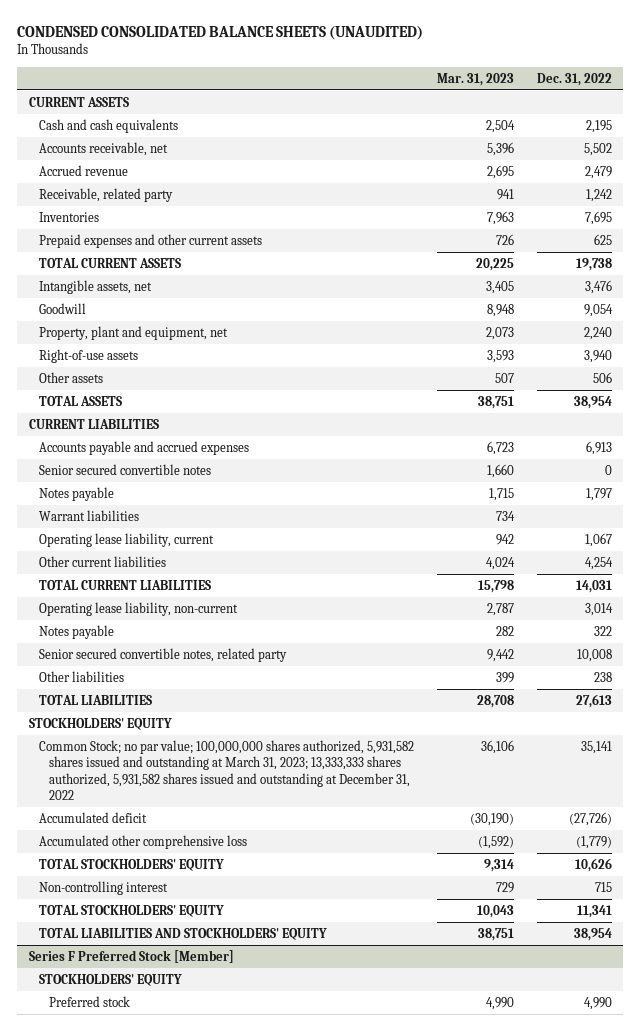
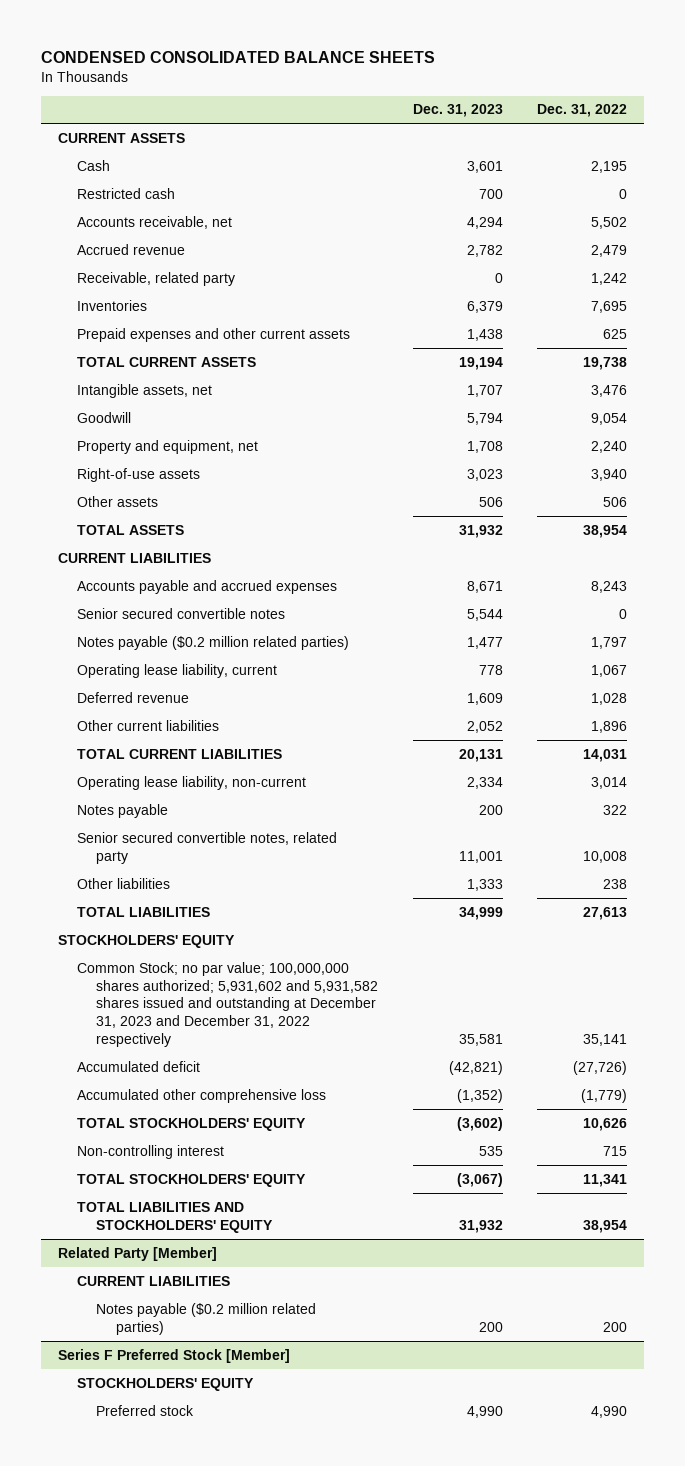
- CONDENSED CONSOLIDATED BALANCE SHEETS (UNAUDITED)
+ CONDENSED CONSOLIDATED BALANCE SHEETS
- | Mar. 31, 2023 | Dec. 31, 2022
+ | Dec. 31, 2023 | Dec. 31, 2022
- Cash and cash equivalents | 2,504 | 2,195
+ Cash | 3,601 | 2,195
+ Restricted cash | 700 | 0
- Property, plant and equipment, net | 2,073 | 2,240
+ Property and equipment, net | 1,708 | 2,240
- Accounts payable and accrued expenses | 6,723 | 6,913
+ Accounts payable and accrued expenses | 8,671 | 8,243
- Notes payable | 1,715 | 1,797
- Warrant liabilities | 734 |
+ Notes payable ($0.2 million related parties) | 1,477 | 1,797
- Other current liabilities | 4,024 | 4,254
+ Deferred revenue | 1,609 | 1,028
+ Other current liabilities | 2,052 | 1,896
- Common Stock; no par value; 100,000,000 shares authorized, 5,931,582 shares issued and outstanding at March 31, 2023; 13,333,333 shares authorized, 5,931,582 shares issued and outstanding at December 31, 2022 | 36,106 | 35,141
+ Common Stock; no par value; 100,000,000 shares authorized; 5,931,602 and 5,931,582 shares issued and outstanding at December 31, 2023 and December 31, 2022 respectively | 35,581 | 35,141
+ Related Party [Member]
+ CURRENT LIABILITIES
+ Notes payable ($0.2 million related parties) | 200 | 200

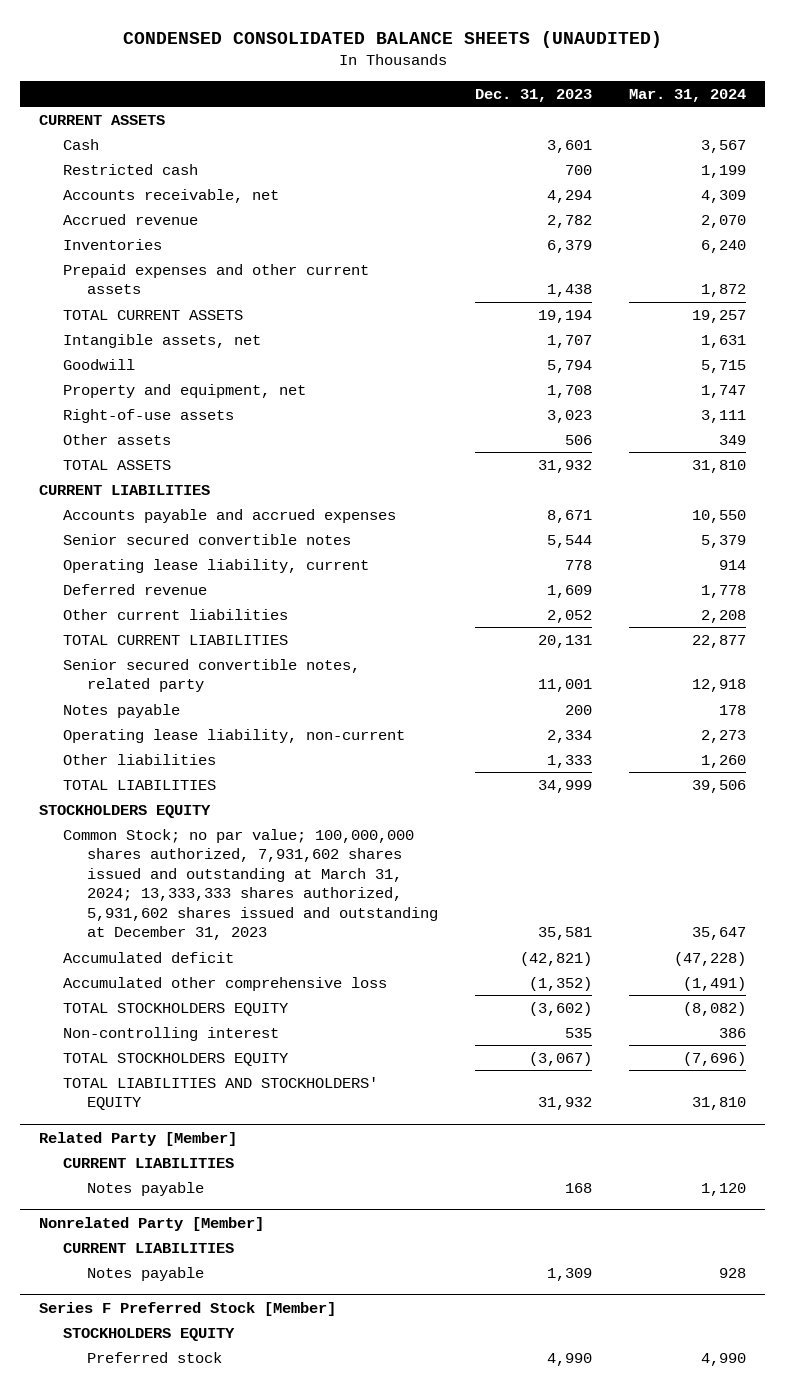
- CONDENSED CONSOLIDATED BALANCE SHEETS
+ CONDENSED CONSOLIDATED BALANCE SHEETS (UNAUDITED)
- | Dec. 31, 2023 | Dec. 31, 2022
+ | Dec. 31, 2023 | Mar. 31, 2024
- Receivable, related party | 0 | 1,242
- Notes payable ($0.2 million related parties) | 1,477 | 1,797
moved down: Notes payable | 200 | 178
moved down: Operating lease liability, non-current | 2,334 | 2,273
- STOCKHOLDERS' EQUITY
- Common Stock; no par value; 100,000,000 shares authorized; 5,931,602 and 5,931,582 shares issued and outstanding at December 31, 2023 and December 31, 2022 respectively | 35,581 | 35,141
+ STOCKHOLDERS EQUITY
+ Common Stock; no par value; 100,000,000 shares authorized, 7,931,602 shares issued and outstanding at March 31, 2024; 13,333,333 shares authorized, 5,931,602 shares issued and outstanding at December 31, 2023 | 35,581 | 35,647
- TOTAL STOCKHOLDERS' EQUITY | (3,602) | 10,626
+ TOTAL STOCKHOLDERS EQUITY | (3,602) | (8,082)
- TOTAL STOCKHOLDERS' EQUITY | (3,067) | 11,341
+ TOTAL STOCKHOLDERS EQUITY | (3,067) | (7,696)
@ Related Party [Member]
- Notes payable ($0.2 million related parties) | 200 | 200
+ Notes payable | 168 | 1,120
+ Nonrelated Party [Member]
+ CURRENT LIABILITIES
+ Notes payable | 1,309 | 928
@ Series F Preferred Stock [Member]
- STOCKHOLDERS' EQUITY
+ STOCKHOLDERS EQUITY

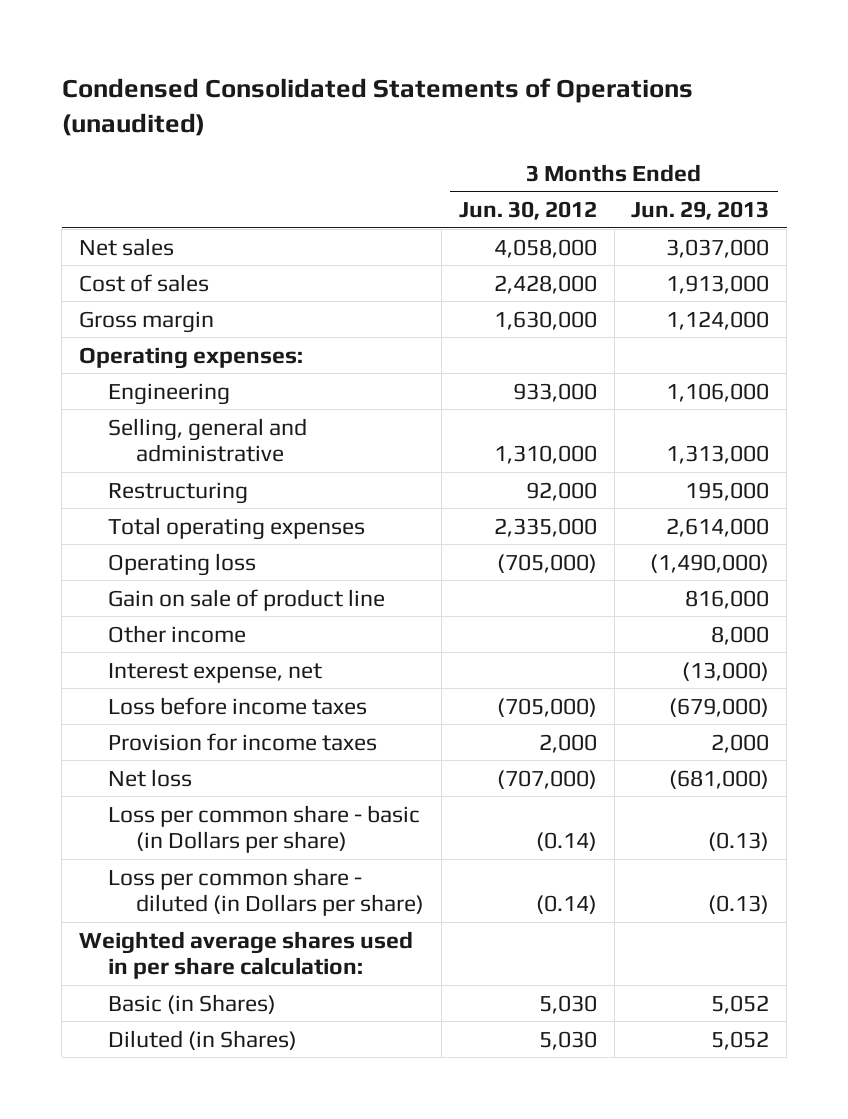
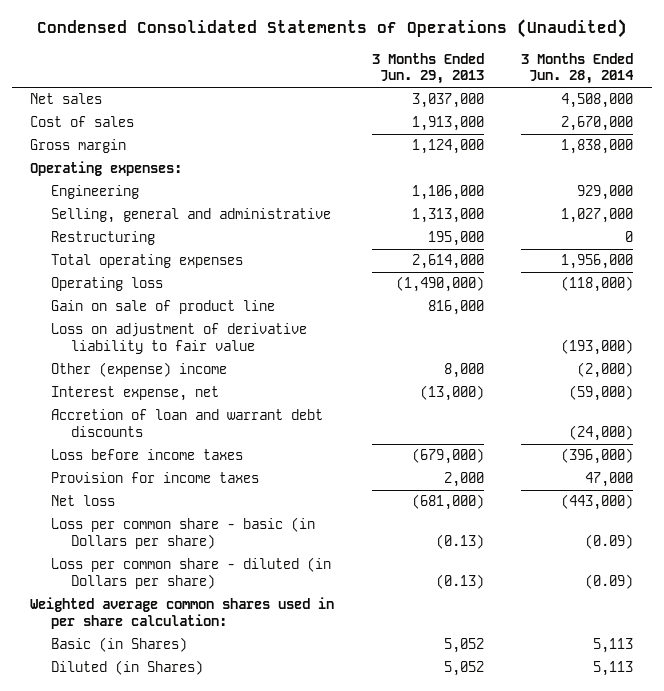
- Condensed Consolidated Statements of Operations (unaudited)
+ Condensed Consolidated Statements of Operations (Unaudited)
- | 3 Months Ended Jun. 30, 2012 | 3 Months Ended Jun. 29, 2013
+ | 3 Months Ended Jun. 29, 2013 | 3 Months Ended Jun. 28, 2014
- Other income | | 8,000
+ Loss on adjustment of derivative liability to fair value | | (193,000)
+ Other (expense) income | 8,000 | (2,000)
+ Accretion of loan and warrant debt discounts | | (24,000)
- Weighted average shares used in per share calculation:
+ Weighted average common shares used in per share calculation:

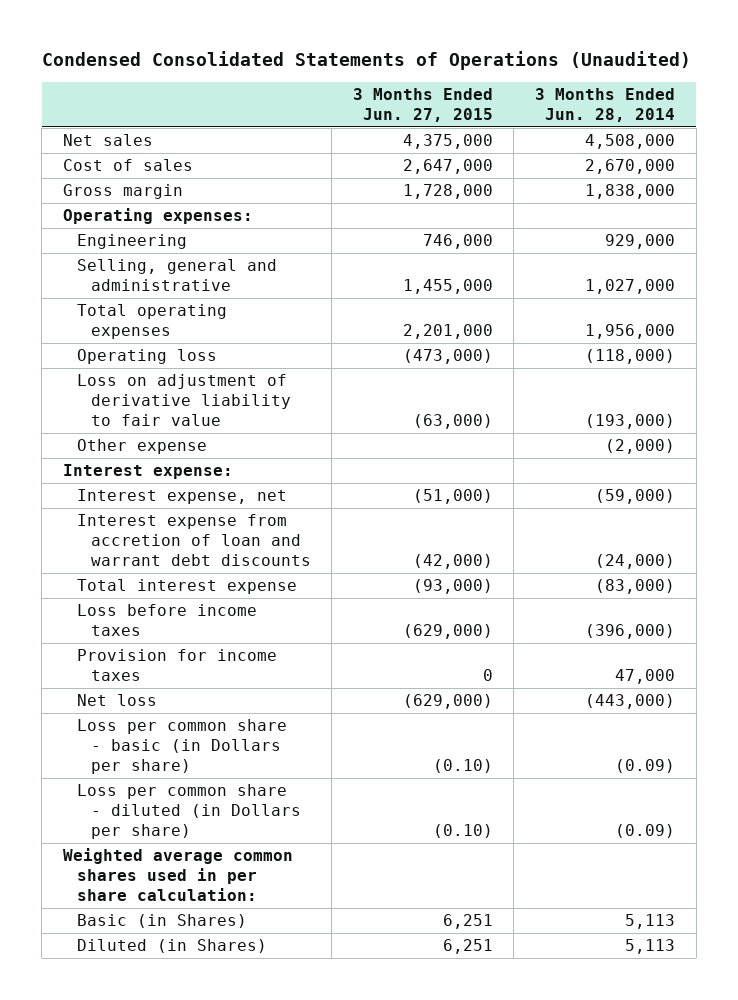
- | 3 Months Ended Jun. 29, 2013 | 3 Months Ended Jun. 28, 2014
+ | 3 Months Ended Jun. 27, 2015 | 3 Months Ended Jun. 28, 2014
- Restructuring | 195,000 | 0
- Gain on sale of product line | 816,000 |
- Other (expense) income | 8,000 | (2,000)
+ Other expense | | (2,000)
+ Interest expense:
- Accretion of loan and warrant debt discounts | | (24,000)
+ Interest expense from accretion of loan and warrant debt discounts | (42,000) | (24,000)
+ Total interest expense | (93,000) | (83,000)

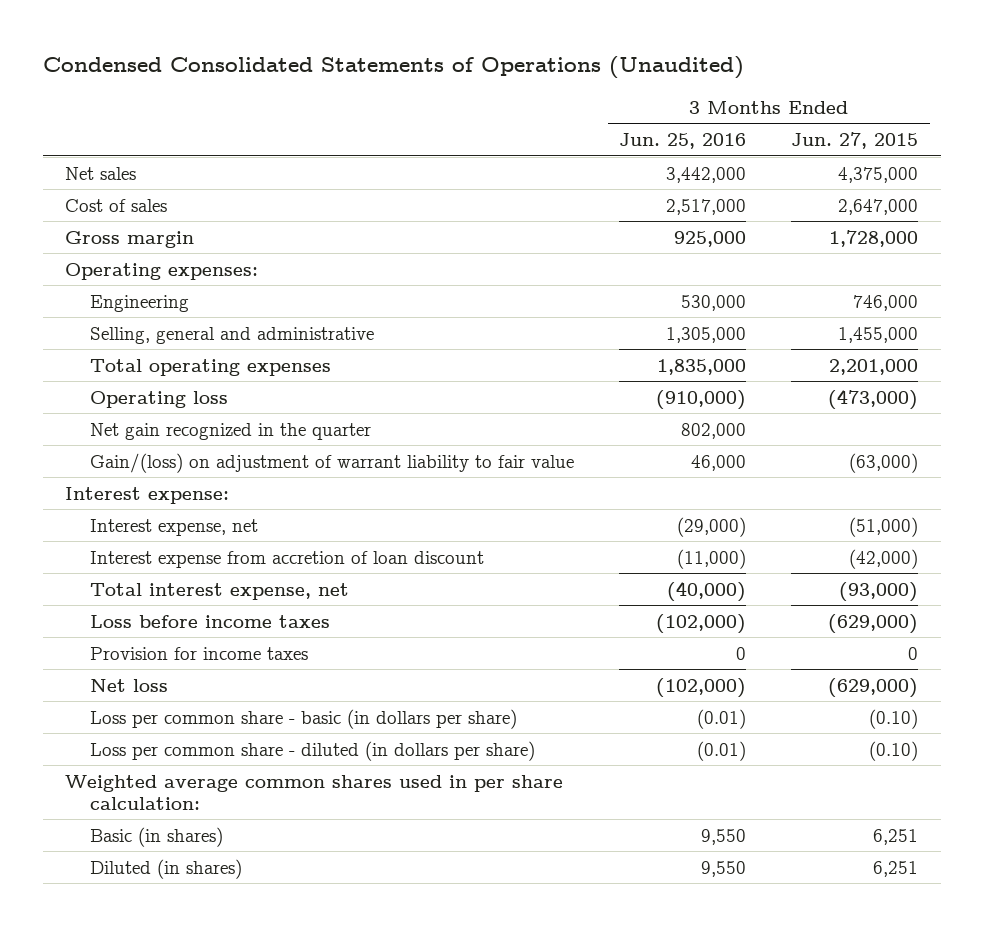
- | 3 Months Ended Jun. 27, 2015 | 3 Months Ended Jun. 28, 2014
+ | 3 Months Ended Jun. 25, 2016 | 3 Months Ended Jun. 27, 2015
- Loss on adjustment of derivative liability to fair value | (63,000) | (193,000)
- Other expense | | (2,000)
+ Net gain recognized in the quarter | 802,000 |
+ Gain/(loss) on adjustment of warrant liability to fair value | 46,000 | (63,000)
- Interest expense from accretion of loan and warrant debt discounts | (42,000) | (24,000)
- Total interest expense | (93,000) | (83,000)
+ Interest expense from accretion of loan discount | (11,000) | (42,000)
+ Total interest expense, net | (40,000) | (93,000)
- Loss per common share - basic (in Dollars per share) | (0.10) | (0.09)
- Loss per common share - diluted (in Dollars per share) | (0.10) | (0.09)
+ Loss per common share - basic (in dollars per share) | (0.01) | (0.10)
+ Loss per common share - diluted (in dollars per share) | (0.01) | (0.10)
- Basic (in Shares) | 6,251 | 5,113
- Diluted (in Shares) | 6,251 | 5,113
+ Basic (in shares) | 9,550 | 6,251
+ Diluted (in shares) | 9,550 | 6,251

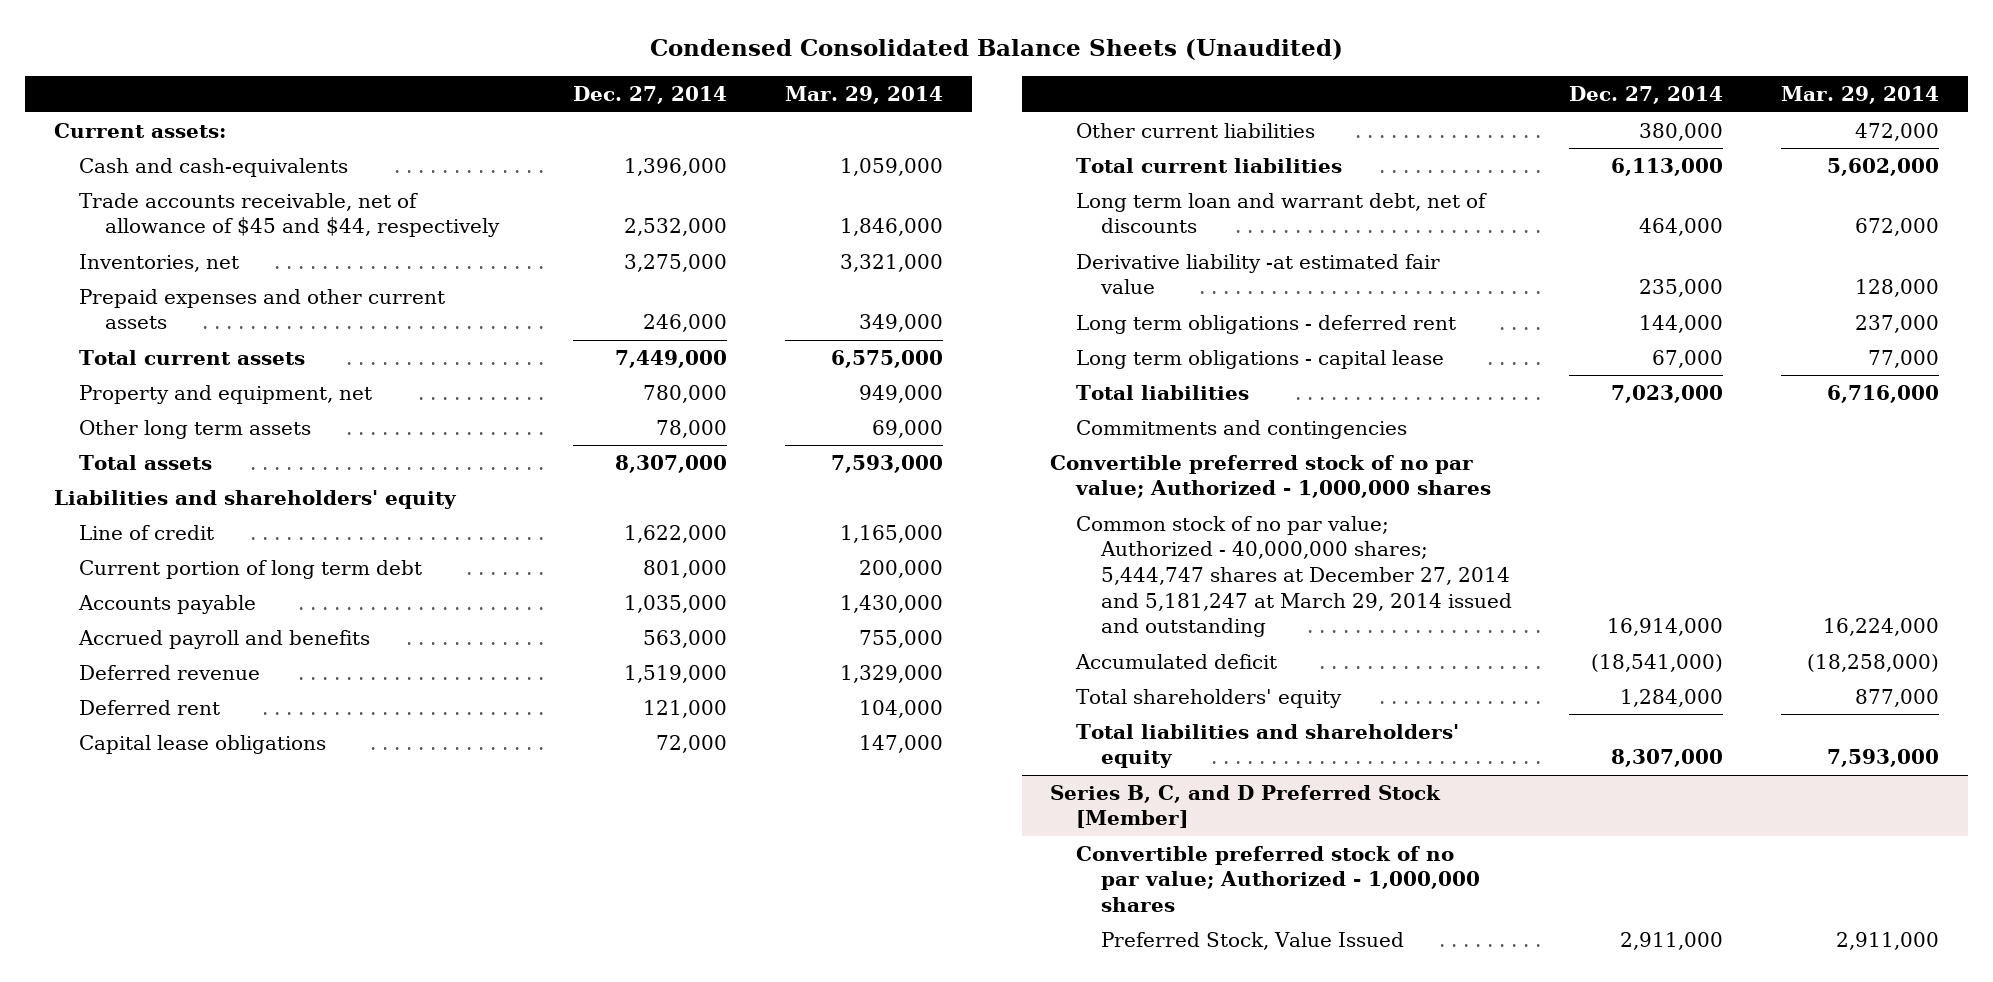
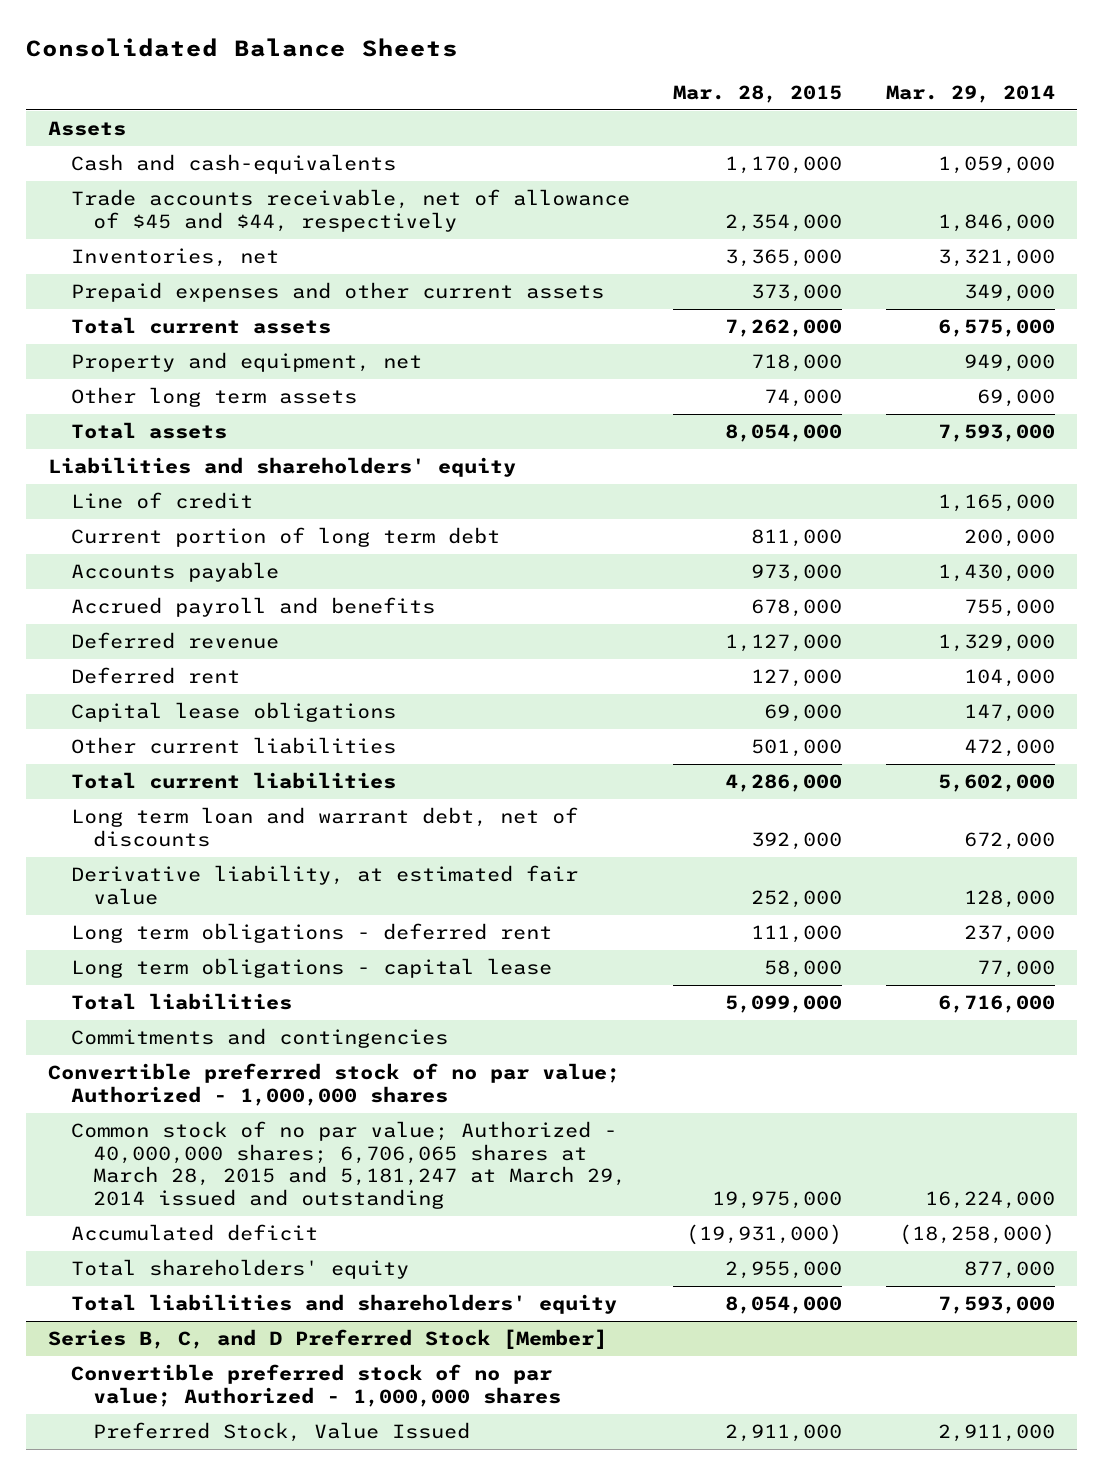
- Condensed Consolidated Balance Sheets (Unaudited)
+ Consolidated Balance Sheets
- | Dec. 27, 2014 | Mar. 29, 2014
+ | Mar. 28, 2015 | Mar. 29, 2014
- Current assets:
+ Assets
- Derivative liability -at estimated fair value | 235,000 | 128,000
+ Derivative liability, at estimated fair value | 252,000 | 128,000
- Common stock of no par value; Authorized - 40,000,000 shares; 5,444,747 shares at December 27, 2014 and 5,181,247 at March 29, 2014 issued and outstanding | 16,914,000 | 16,224,000
+ Common stock of no par value; Authorized - 40,000,000 shares; 6,706,065 shares at March 28, 2015 and 5,181,247 at March 29, 2014 issued and outstanding | 19,975,000 | 16,224,000

